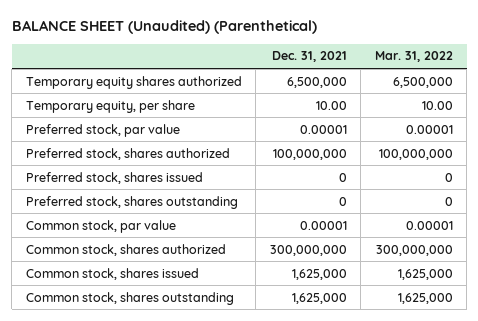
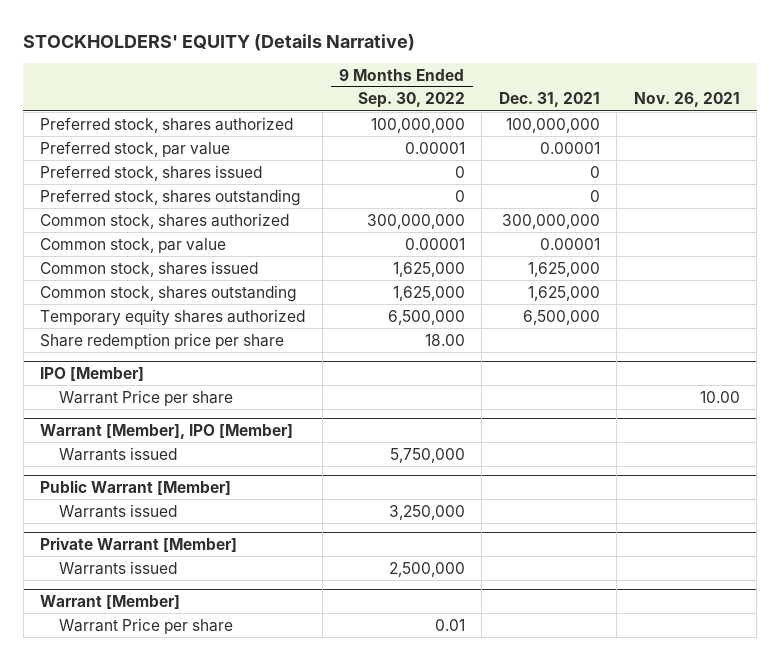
- BALANCE SHEET (Unaudited) (Parenthetical)
+ STOCKHOLDERS' EQUITY (Details Narrative)
- | Dec. 31, 2021 | Mar. 31, 2022
+ | 9 Months Ended Sep. 30, 2022 | Dec. 31, 2021 | Nov. 26, 2021
- Temporary equity, per share | 10.00 | 10.00
moved down: Preferred stock, par value | 0.00001 | 0.00001 |
moved down: Common stock, par value | 0.00001 | 0.00001 |
moved down: Temporary equity shares authorized | 6,500,000 | 6,500,000 |
+ Share redemption price per share | 18.00 | |
+ IPO [Member]
+ Warrant Price per share | | | 10.00
+ Warrant [Member], IPO [Member]
+ Warrants issued | 5,750,000 | |
+ Public Warrant [Member]
+ Warrants issued | 3,250,000 | |
+ Private Warrant [Member]
+ Warrants issued | 2,500,000 | |
+ Warrant [Member]
+ Warrant Price per share | 0.01 | |

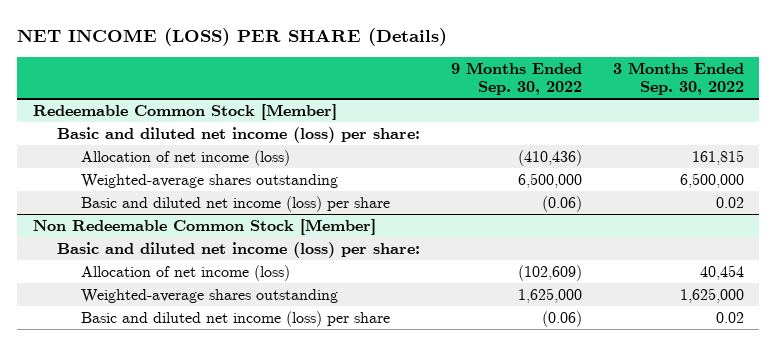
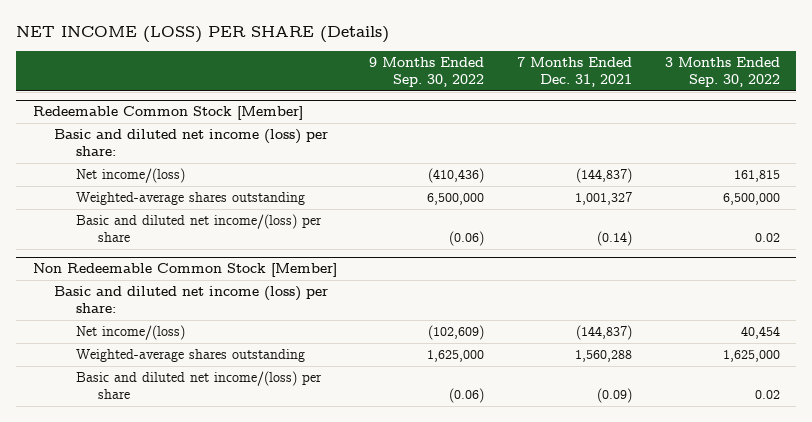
- | 9 Months Ended Sep. 30, 2022 | 3 Months Ended Sep. 30, 2022
+ | 9 Months Ended Sep. 30, 2022 | 7 Months Ended Dec. 31, 2021 | 3 Months Ended Sep. 30, 2022
@ Redeemable Common Stock [Member]
- Allocation of net income (loss) | (410,436) | 161,815
+ Net income/(loss) | (410,436) | (144,837) | 161,815
- Basic and diluted net income (loss) per share | (0.06) | 0.02
+ Basic and diluted net income/(loss) per share | (0.06) | (0.14) | 0.02
@ Non Redeemable Common Stock [Member]
- Allocation of net income (loss) | (102,609) | 40,454
+ Net income/(loss) | (102,609) | (144,837) | 40,454
- Basic and diluted net income (loss) per share | (0.06) | 0.02
+ Basic and diluted net income/(loss) per share | (0.06) | (0.09) | 0.02

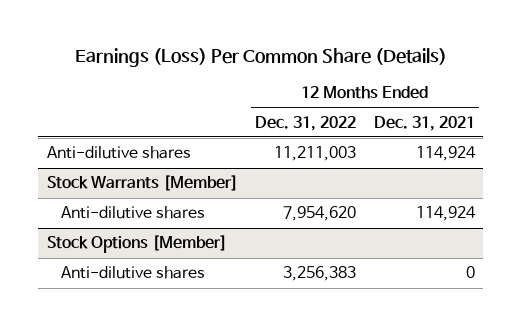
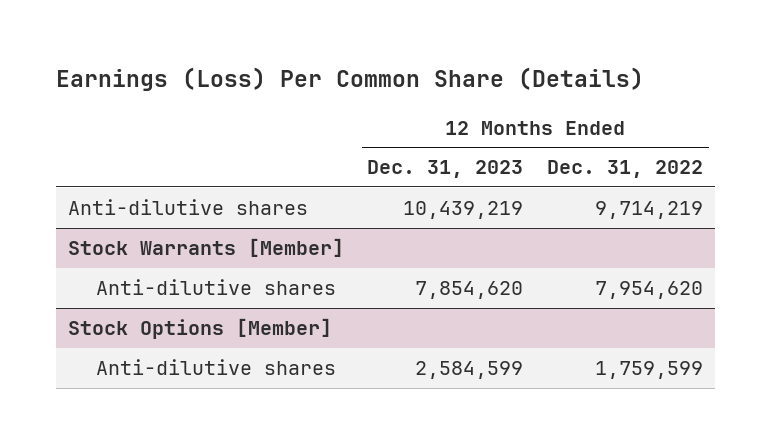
- | 12 Months Ended Dec. 31, 2022 | 12 Months Ended Dec. 31, 2021
+ | 12 Months Ended Dec. 31, 2023 | 12 Months Ended Dec. 31, 2022
- Anti-dilutive shares | 11,211,003 | 114,924
+ Anti-dilutive shares | 10,439,219 | 9,714,219
@ Stock Options [Member]
- Anti-dilutive shares | 3,256,383 | 0
+ Anti-dilutive shares | 2,584,599 | 1,759,599

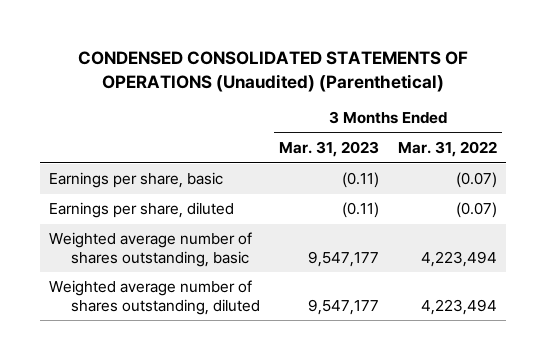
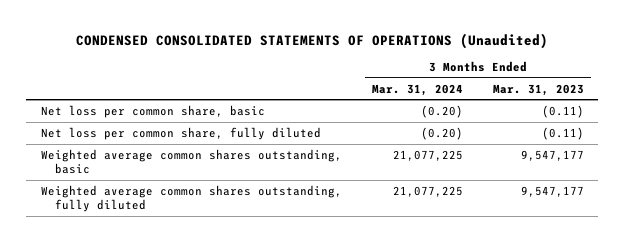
- CONDENSED CONSOLIDATED STATEMENTS OF OPERATIONS (Unaudited) (Parenthetical)
+ CONDENSED CONSOLIDATED STATEMENTS OF OPERATIONS (Unaudited)
- | 3 Months Ended Mar. 31, 2023 | 3 Months Ended Mar. 31, 2022
+ | 3 Months Ended Mar. 31, 2024 | 3 Months Ended Mar. 31, 2023
- Earnings per share, basic | (0.11) | (0.07)
- Earnings per share, diluted | (0.11) | (0.07)
- Weighted average number of shares outstanding, basic | 9,547,177 | 4,223,494
- Weighted average number of shares outstanding, diluted | 9,547,177 | 4,223,494
+ Net loss per common share, basic | (0.20) | (0.11)
+ Net loss per common share, fully diluted | (0.20) | (0.11)
+ Weighted average common shares outstanding, basic | 21,077,225 | 9,547,177
+ Weighted average common shares outstanding, fully diluted | 21,077,225 | 9,547,177

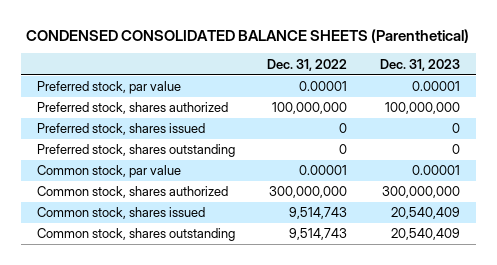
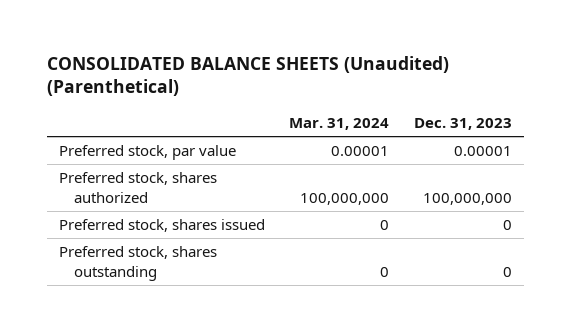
- CONDENSED CONSOLIDATED BALANCE SHEETS (Parenthetical)
+ CONSOLIDATED BALANCE SHEETS (Unaudited) (Parenthetical)
- | Dec. 31, 2022 | Dec. 31, 2023
+ | Mar. 31, 2024 | Dec. 31, 2023
- Common stock, par value | 0.00001 | 0.00001
- Common stock, shares authorized | 300,000,000 | 300,000,000
- Common stock, shares issued | 9,514,743 | 20,540,409
- Common stock, shares outstanding | 9,514,743 | 20,540,409

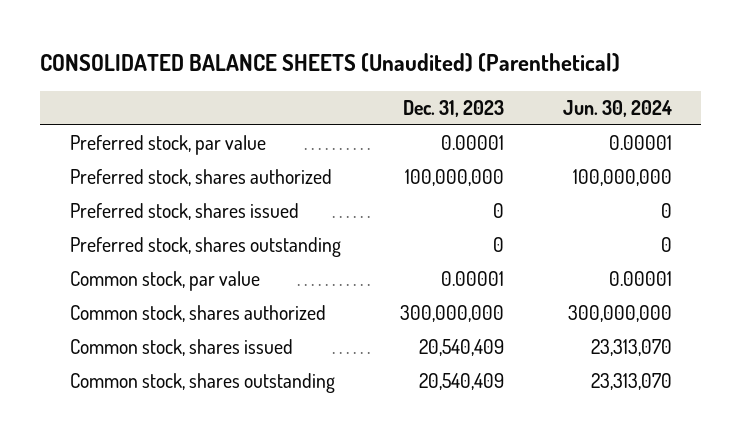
- | Mar. 31, 2024 | Dec. 31, 2023
+ | Dec. 31, 2023 | Jun. 30, 2024
+ Common stock, par value | 0.00001 | 0.00001
+ Common stock, shares authorized | 300,000,000 | 300,000,000
+ Common stock, shares issued | 20,540,409 | 23,313,070
+ Common stock, shares outstanding | 20,540,409 | 23,313,070

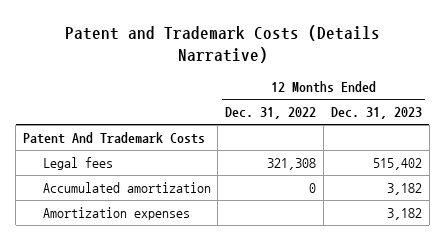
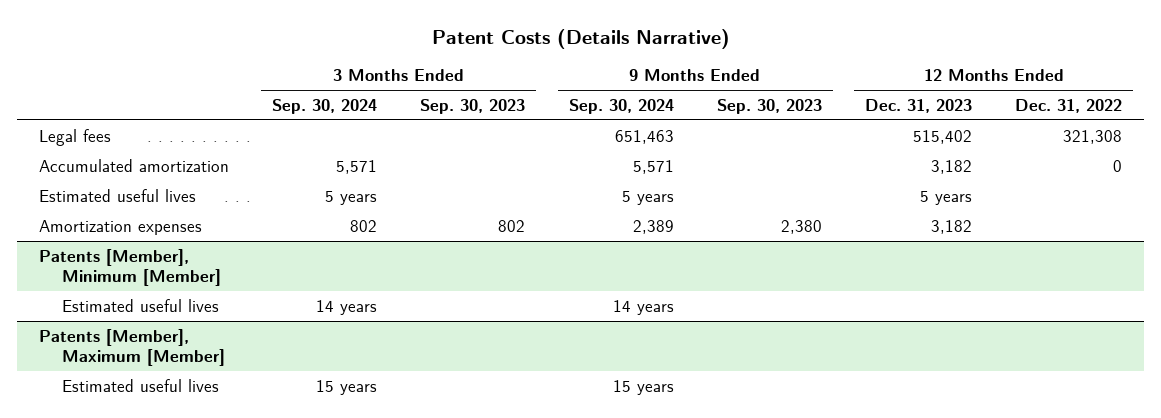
- Patent and Trademark Costs (Details Narrative)
+ Patent Costs (Details Narrative)
- | 12 Months Ended Dec. 31, 2022 | 12 Months Ended Dec. 31, 2023
+ | 3 Months Ended Sep. 30, 2024 | 3 Months Ended Sep. 30, 2023 | 9 Months Ended Sep. 30, 2024 | 9 Months Ended Sep. 30, 2023 | 12 Months Ended Dec. 31, 2023 | 12 Months Ended Dec. 31, 2022
- Patent And Trademark Costs
+ Estimated useful lives | 5 years | | 5 years | | 5 years |
+ Patents [Member], Minimum [Member]
+ Estimated useful lives | 14 years | | 14 years | | |
+ Patents [Member], Maximum [Member]
+ Estimated useful lives | 15 years | | 15 years | | |

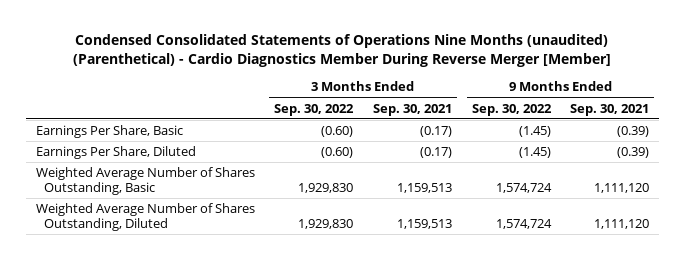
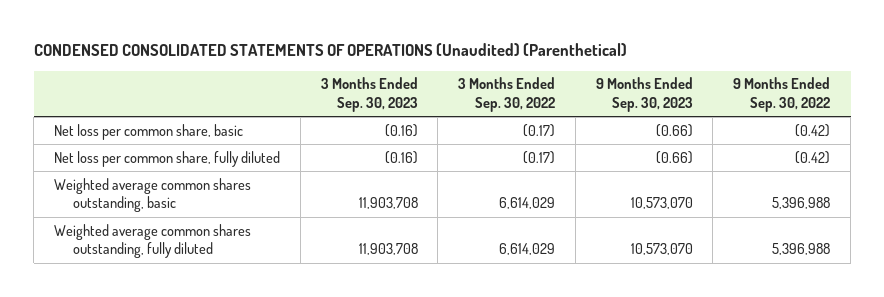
- Condensed Consolidated Statements of Operations Nine Months (unaudited) (Parenthetical) - Cardio Diagnostics Member During Reverse Merger [Member]
+ CONDENSED CONSOLIDATED STATEMENTS OF OPERATIONS (Unaudited) (Parenthetical)
- | 3 Months Ended Sep. 30, 2022 | 3 Months Ended Sep. 30, 2021 | 9 Months Ended Sep. 30, 2022 | 9 Months Ended Sep. 30, 2021
+ | 3 Months Ended Sep. 30, 2023 | 3 Months Ended Sep. 30, 2022 | 9 Months Ended Sep. 30, 2023 | 9 Months Ended Sep. 30, 2022
- Earnings Per Share, Basic | (0.60) | (0.17) | (1.45) | (0.39)
- Earnings Per Share, Diluted | (0.60) | (0.17) | (1.45) | (0.39)
- Weighted Average Number of Shares Outstanding, Basic | 1,929,830 | 1,159,513 | 1,574,724 | 1,111,120
- Weighted Average Number of Shares Outstanding, Diluted | 1,929,830 | 1,159,513 | 1,574,724 | 1,111,120
+ Net loss per common share, basic | (0.16) | (0.17) | (0.66) | (0.42)
+ Net loss per common share, fully diluted | (0.16) | (0.17) | (0.66) | (0.42)
+ Weighted average common shares outstanding, basic | 11,903,708 | 6,614,029 | 10,573,070 | 5,396,988
+ Weighted average common shares outstanding, fully diluted | 11,903,708 | 6,614,029 | 10,573,070 | 5,396,988

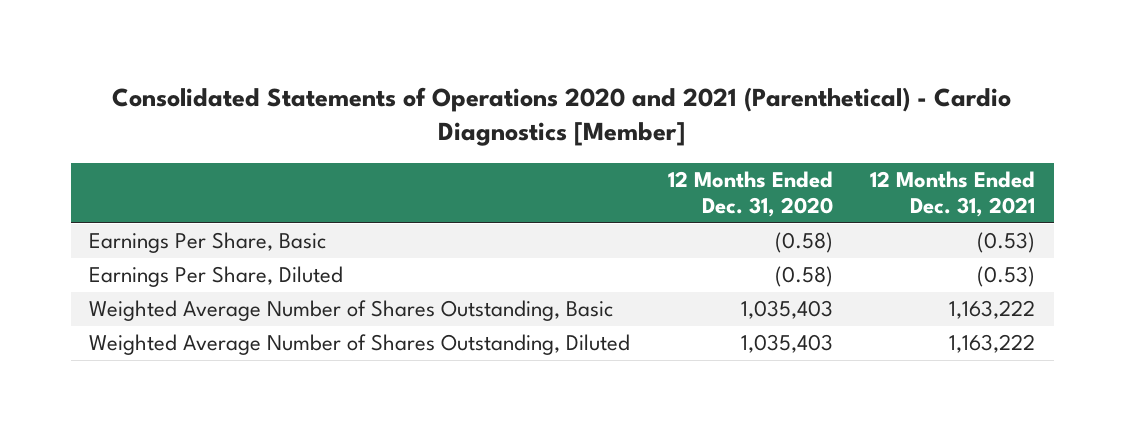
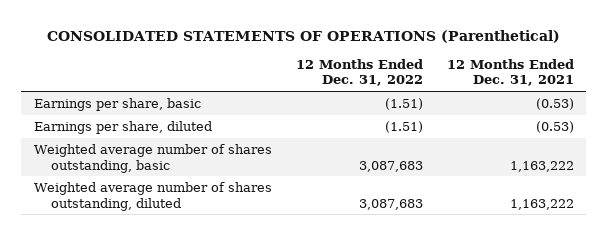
- Consolidated Statements of Operations 2020 and 2021 (Parenthetical) - Cardio Diagnostics [Member]
+ CONSOLIDATED STATEMENTS OF OPERATIONS (Parenthetical)
- | 12 Months Ended Dec. 31, 2020 | 12 Months Ended Dec. 31, 2021
+ | 12 Months Ended Dec. 31, 2022 | 12 Months Ended Dec. 31, 2021
- Earnings Per Share, Basic | (0.58) | (0.53)
- Earnings Per Share, Diluted | (0.58) | (0.53)
- Weighted Average Number of Shares Outstanding, Basic | 1,035,403 | 1,163,222
- Weighted Average Number of Shares Outstanding, Diluted | 1,035,403 | 1,163,222
+ Earnings per share, basic | (1.51) | (0.53)
+ Earnings per share, diluted | (1.51) | (0.53)
+ Weighted average number of shares outstanding, basic | 3,087,683 | 1,163,222
+ Weighted average number of shares outstanding, diluted | 3,087,683 | 1,163,222

